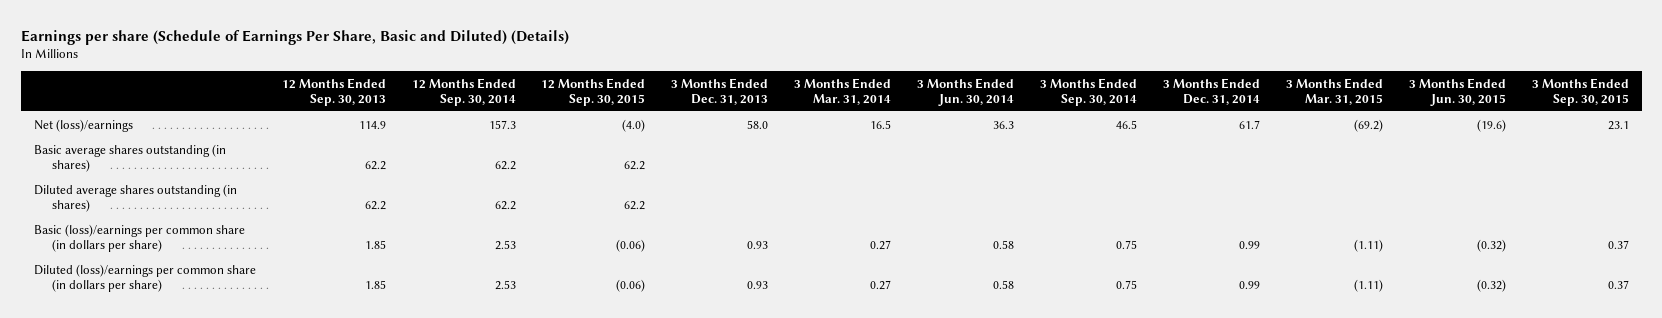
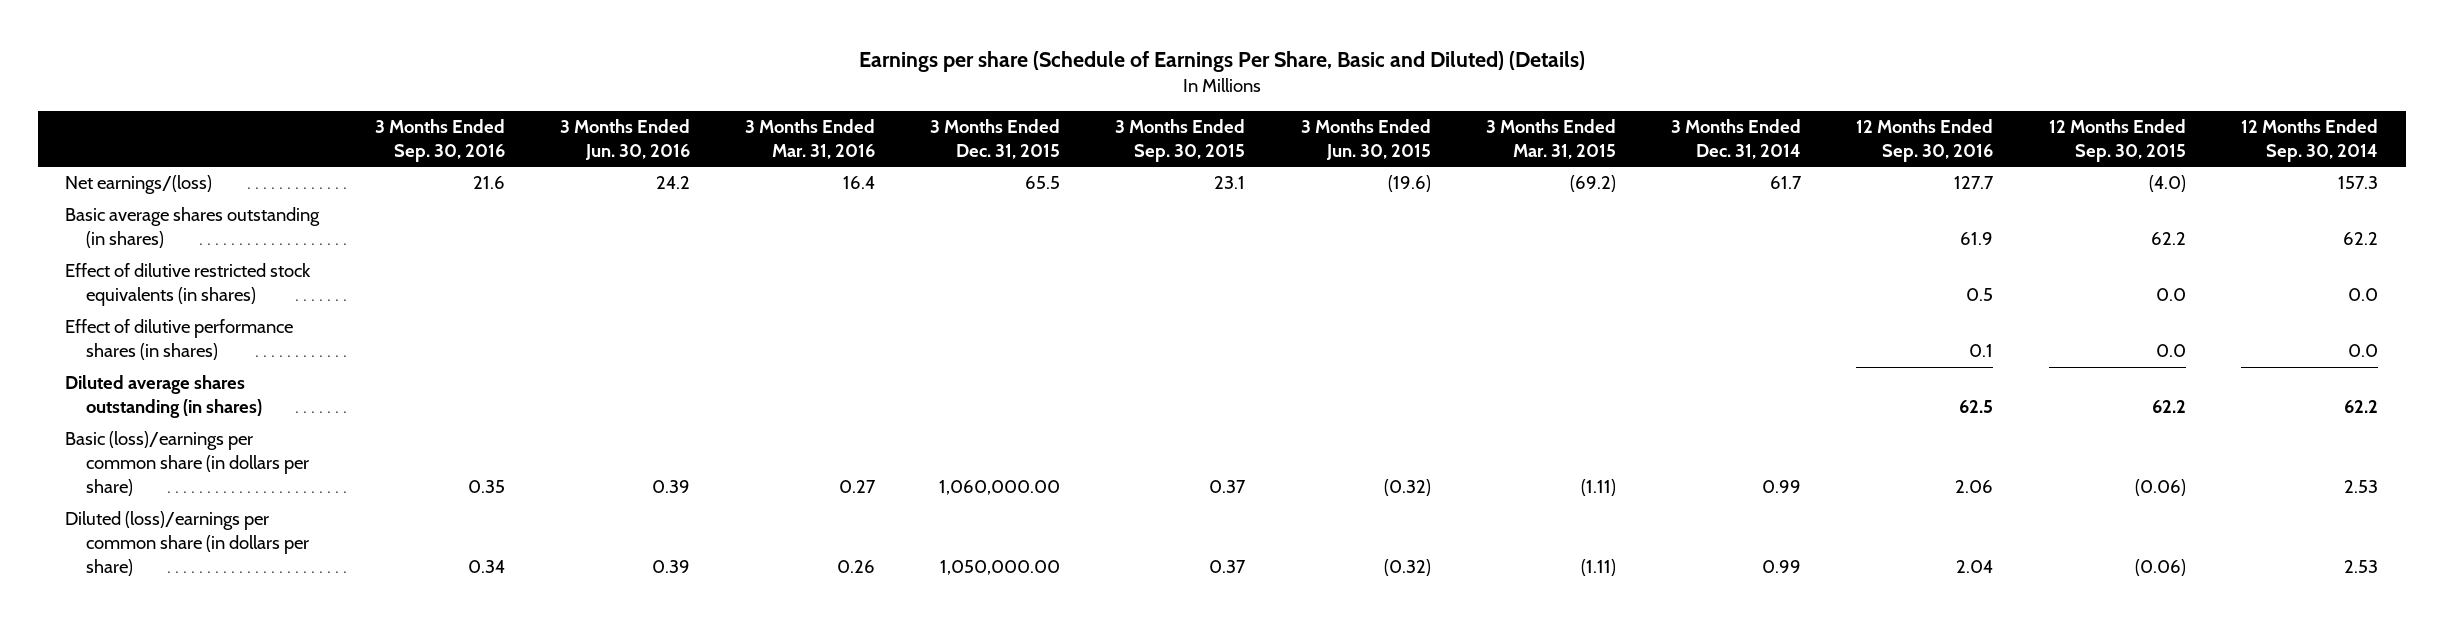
- | 12 Months Ended Sep. 30, 2013 | 12 Months Ended Sep. 30, 2014 | 12 Months Ended Sep. 30, 2015 | 3 Months Ended Dec. 31, 2013 | 3 Months Ended Mar. 31, 2014 | 3 Months Ended Jun. 30, 2014 | 3 Months Ended Sep. 30, 2014 | 3 Months Ended Dec. 31, 2014 | 3 Months Ended Mar. 31, 2015 | 3 Months Ended Jun. 30, 2015 | 3 Months Ended Sep. 30, 2015
+ | 3 Months Ended Sep. 30, 2016 | 3 Months Ended Jun. 30, 2016 | 3 Months Ended Mar. 31, 2016 | 3 Months Ended Dec. 31, 2015 | 3 Months Ended Sep. 30, 2015 | 3 Months Ended Jun. 30, 2015 | 3 Months Ended Mar. 31, 2015 | 3 Months Ended Dec. 31, 2014 | 12 Months Ended Sep. 30, 2016 | 12 Months Ended Sep. 30, 2015 | 12 Months Ended Sep. 30, 2014
- Net (loss)/earnings | 114.9 | 157.3 | (4.0) | 58.0 | 16.5 | 36.3 | 46.5 | 61.7 | (69.2) | (19.6) | 23.1
+ Net earnings/(loss) | 21.6 | 24.2 | 16.4 | 65.5 | 23.1 | (19.6) | (69.2) | 61.7 | 127.7 | (4.0) | 157.3
+ Effect of dilutive restricted stock equivalents (in shares) | | | | | | | | | 0.5 | 0.0 | 0.0
+ Effect of dilutive performance shares (in shares) | | | | | | | | | 0.1 | 0.0 | 0.0

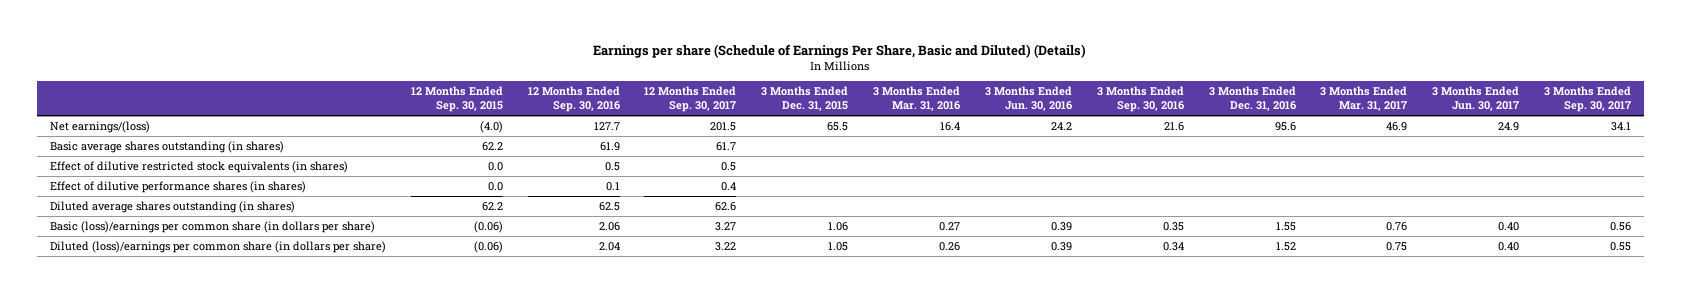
- | 3 Months Ended Sep. 30, 2016 | 3 Months Ended Jun. 30, 2016 | 3 Months Ended Mar. 31, 2016 | 3 Months Ended Dec. 31, 2015 | 3 Months Ended Sep. 30, 2015 | 3 Months Ended Jun. 30, 2015 | 3 Months Ended Mar. 31, 2015 | 3 Months Ended Dec. 31, 2014 | 12 Months Ended Sep. 30, 2016 | 12 Months Ended Sep. 30, 2015 | 12 Months Ended Sep. 30, 2014
+ | 12 Months Ended Sep. 30, 2015 | 12 Months Ended Sep. 30, 2016 | 12 Months Ended Sep. 30, 2017 | 3 Months Ended Dec. 31, 2015 | 3 Months Ended Mar. 31, 2016 | 3 Months Ended Jun. 30, 2016 | 3 Months Ended Sep. 30, 2016 | 3 Months Ended Dec. 31, 2016 | 3 Months Ended Mar. 31, 2017 | 3 Months Ended Jun. 30, 2017 | 3 Months Ended Sep. 30, 2017
- Basic (loss)/earnings per common share (in dollars per share) | 0.35 | 0.39 | 0.27 | 1,060,000.00 | 0.37 | (0.32) | (1.11) | 0.99 | 2.06 | (0.06) | 2.53
- Diluted (loss)/earnings per common share (in dollars per share) | 0.34 | 0.39 | 0.26 | 1,050,000.00 | 0.37 | (0.32) | (1.11) | 0.99 | 2.04 | (0.06) | 2.53
+ Basic (loss)/earnings per common share (in dollars per share) | (0.06) | 2.06 | 3.27 | 1.06 | 0.27 | 0.39 | 0.35 | 1.55 | 0.76 | 0.40 | 0.56
+ Diluted (loss)/earnings per common share (in dollars per share) | (0.06) | 2.04 | 3.22 | 1.05 | 0.26 | 0.39 | 0.34 | 1.52 | 0.75 | 0.40 | 0.55

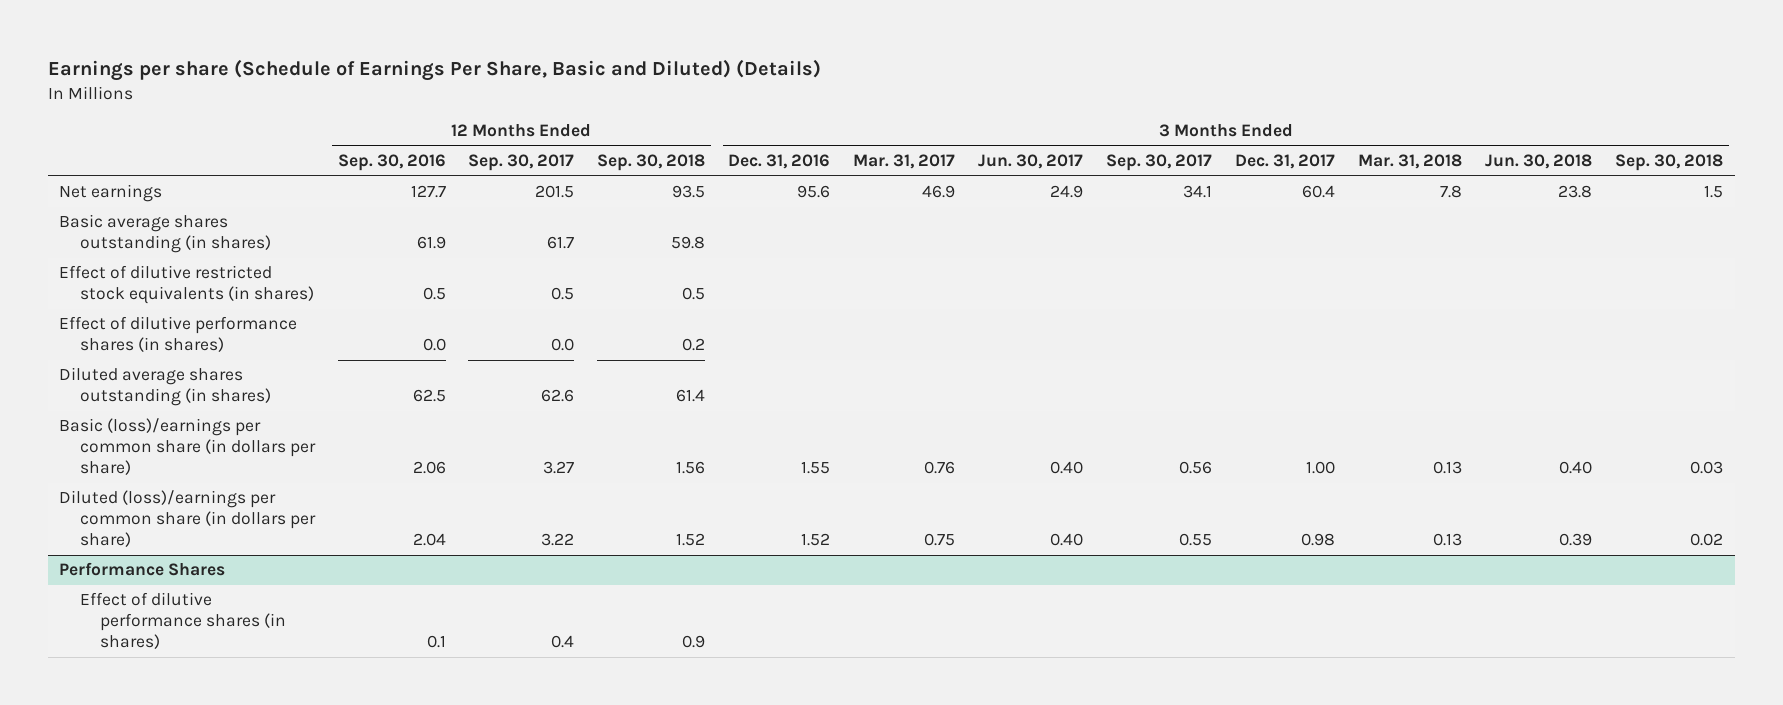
- | 12 Months Ended Sep. 30, 2015 | 12 Months Ended Sep. 30, 2016 | 12 Months Ended Sep. 30, 2017 | 3 Months Ended Dec. 31, 2015 | 3 Months Ended Mar. 31, 2016 | 3 Months Ended Jun. 30, 2016 | 3 Months Ended Sep. 30, 2016 | 3 Months Ended Dec. 31, 2016 | 3 Months Ended Mar. 31, 2017 | 3 Months Ended Jun. 30, 2017 | 3 Months Ended Sep. 30, 2017
+ | 12 Months Ended Sep. 30, 2016 | 12 Months Ended Sep. 30, 2017 | 12 Months Ended Sep. 30, 2018 | 3 Months Ended Dec. 31, 2016 | 3 Months Ended Mar. 31, 2017 | 3 Months Ended Jun. 30, 2017 | 3 Months Ended Sep. 30, 2017 | 3 Months Ended Dec. 31, 2017 | 3 Months Ended Mar. 31, 2018 | 3 Months Ended Jun. 30, 2018 | 3 Months Ended Sep. 30, 2018
- Net earnings/(loss) | (4.0) | 127.7 | 201.5 | 65.5 | 16.4 | 24.2 | 21.6 | 95.6 | 46.9 | 24.9 | 34.1
+ Net earnings | 127.7 | 201.5 | 93.5 | 95.6 | 46.9 | 24.9 | 34.1 | 60.4 | 7.8 | 23.8 | 1.5
- Effect of dilutive performance shares (in shares) | 0.0 | 0.1 | 0.4 | | | | | | | |
+ Effect of dilutive performance shares (in shares) | 0.0 | 0.0 | 0.2 | | | | | | | |
+ Performance Shares
+ Effect of dilutive performance shares (in shares) | 0.1 | 0.4 | 0.9 | | | | | | | |

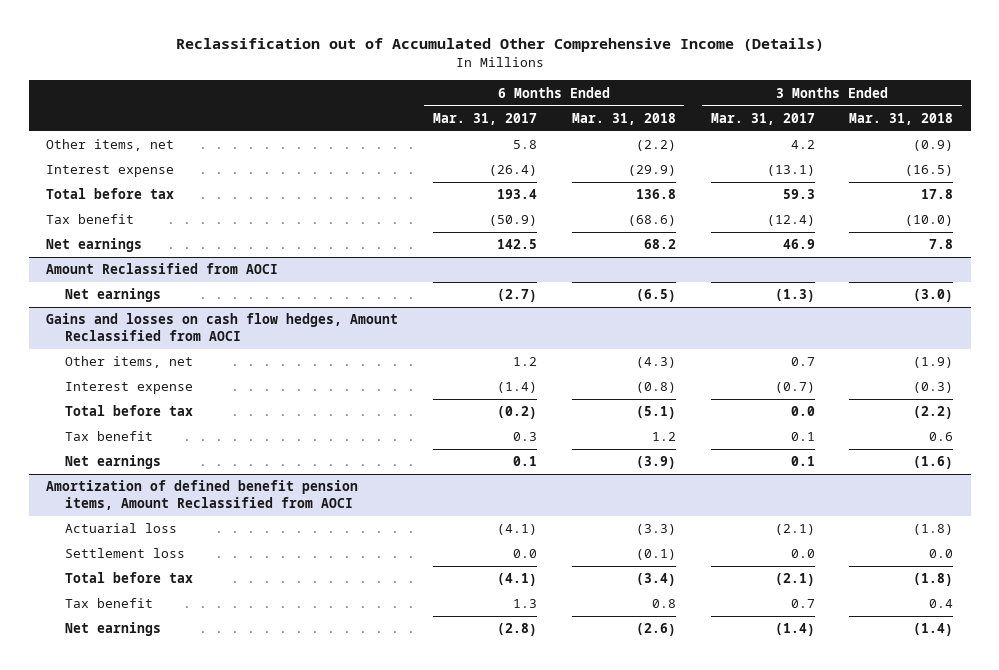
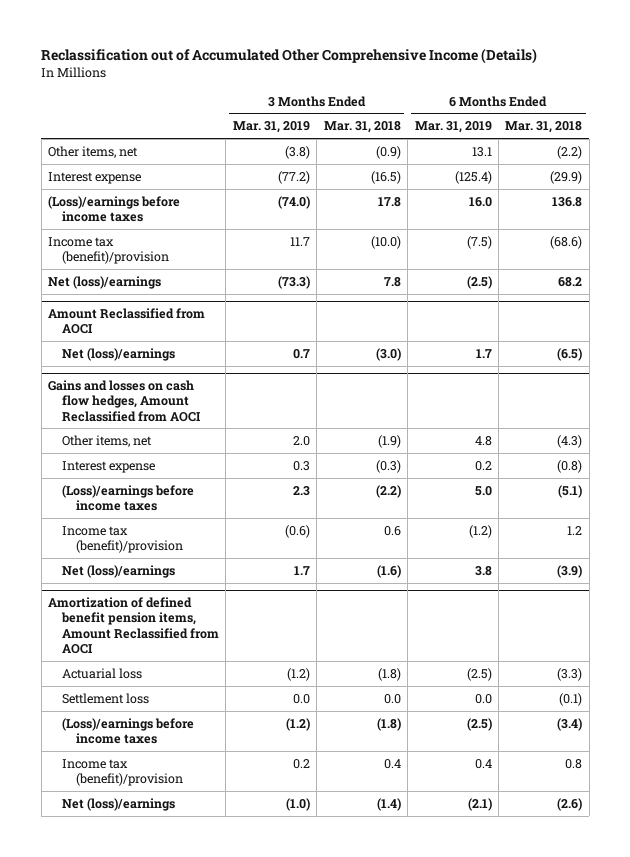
- | 6 Months Ended Mar. 31, 2017 | 6 Months Ended Mar. 31, 2018 | 3 Months Ended Mar. 31, 2017 | 3 Months Ended Mar. 31, 2018
+ | 3 Months Ended Mar. 31, 2019 | 3 Months Ended Mar. 31, 2018 | 6 Months Ended Mar. 31, 2019 | 6 Months Ended Mar. 31, 2018
- Total before tax | 193.4 | 136.8 | 59.3 | 17.8
- Tax benefit | (50.9) | (68.6) | (12.4) | (10.0)
- Net earnings | 142.5 | 68.2 | 46.9 | 7.8
+ (Loss)/earnings before income taxes | (74.0) | 17.8 | 16.0 | 136.8
+ Income tax (benefit)/provision | 11.7 | (10.0) | (7.5) | (68.6)
+ Net (loss)/earnings | (73.3) | 7.8 | (2.5) | 68.2
@ Amount Reclassified from AOCI
- Net earnings | (2.7) | (6.5) | (1.3) | (3.0)
+ Net (loss)/earnings | 0.7 | (3.0) | 1.7 | (6.5)
@ Gains and losses on cash flow hedges, Amount Reclassified from AOCI
- Total before tax | (0.2) | (5.1) | 0.0 | (2.2)
- Tax benefit | 0.3 | 1.2 | 0.1 | 0.6
- Net earnings | 0.1 | (3.9) | 0.1 | (1.6)
+ (Loss)/earnings before income taxes | 2.3 | (2.2) | 5.0 | (5.1)
+ Income tax (benefit)/provision | (0.6) | 0.6 | (1.2) | 1.2
+ Net (loss)/earnings | 1.7 | (1.6) | 3.8 | (3.9)
@ Amortization of defined benefit pension items, Amount Reclassified from AOCI
- Total before tax | (4.1) | (3.4) | (2.1) | (1.8)
- Tax benefit | 1.3 | 0.8 | 0.7 | 0.4
- Net earnings | (2.8) | (2.6) | (1.4) | (1.4)
+ (Loss)/earnings before income taxes | (1.2) | (1.8) | (2.5) | (3.4)
+ Income tax (benefit)/provision | 0.2 | 0.4 | 0.4 | 0.8
+ Net (loss)/earnings | (1.0) | (1.4) | (2.1) | (2.6)

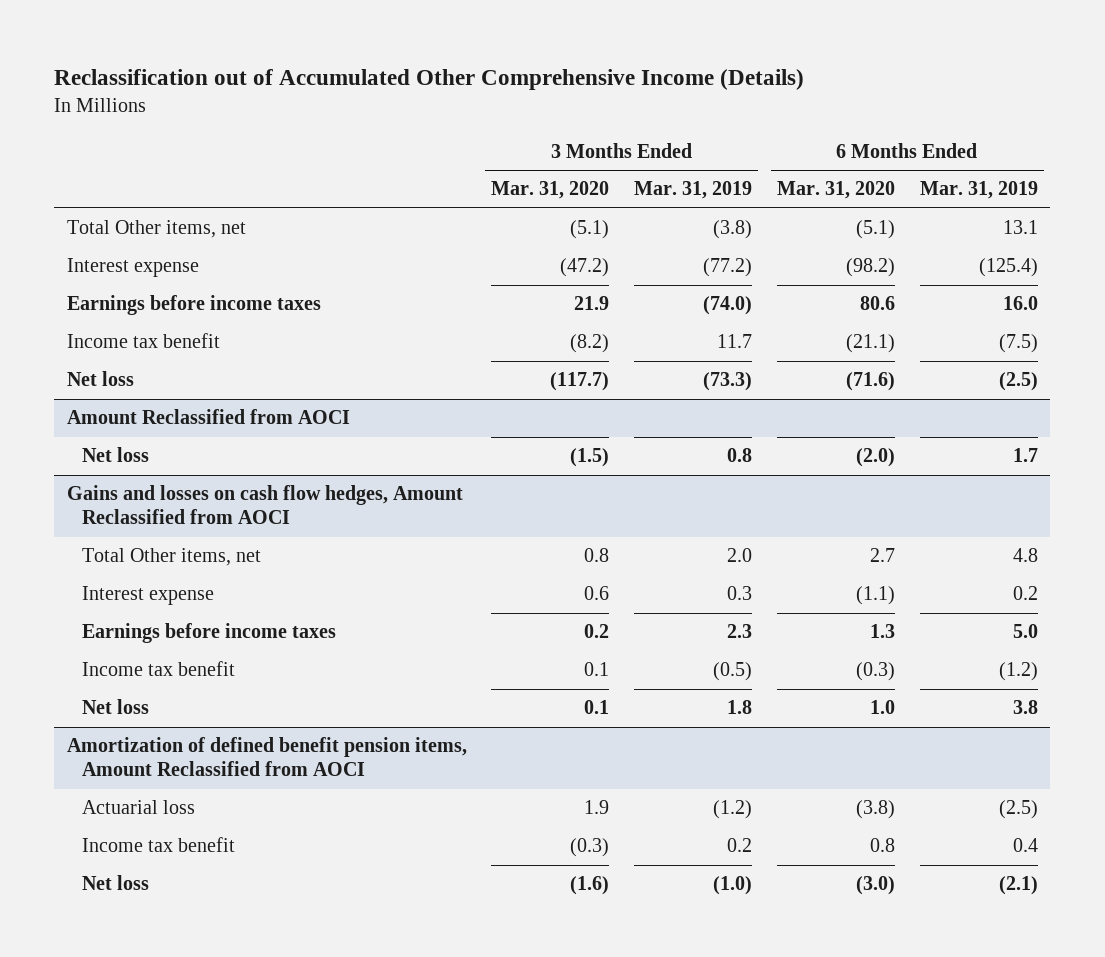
- | 3 Months Ended Mar. 31, 2019 | 3 Months Ended Mar. 31, 2018 | 6 Months Ended Mar. 31, 2019 | 6 Months Ended Mar. 31, 2018
+ | 3 Months Ended Mar. 31, 2020 | 3 Months Ended Mar. 31, 2019 | 6 Months Ended Mar. 31, 2020 | 6 Months Ended Mar. 31, 2019
- Other items, net | (3.8) | (0.9) | 13.1 | (2.2)
+ Total Other items, net | (5.1) | (3.8) | (5.1) | 13.1
- (Loss)/earnings before income taxes | (74.0) | 17.8 | 16.0 | 136.8
- Income tax (benefit)/provision | 11.7 | (10.0) | (7.5) | (68.6)
- Net (loss)/earnings | (73.3) | 7.8 | (2.5) | 68.2
+ Earnings before income taxes | 21.9 | (74.0) | 80.6 | 16.0
+ Income tax benefit | (8.2) | 11.7 | (21.1) | (7.5)
+ Net loss | (117.7) | (73.3) | (71.6) | (2.5)
@ Amount Reclassified from AOCI
- Net (loss)/earnings | 0.7 | (3.0) | 1.7 | (6.5)
+ Net loss | (1.5) | 0.8 | (2.0) | 1.7
@ Gains and losses on cash flow hedges, Amount Reclassified from AOCI
- Other items, net | 2.0 | (1.9) | 4.8 | (4.3)
+ Total Other items, net | 0.8 | 2.0 | 2.7 | 4.8
- (Loss)/earnings before income taxes | 2.3 | (2.2) | 5.0 | (5.1)
- Income tax (benefit)/provision | (0.6) | 0.6 | (1.2) | 1.2
- Net (loss)/earnings | 1.7 | (1.6) | 3.8 | (3.9)
+ Earnings before income taxes | 0.2 | 2.3 | 1.3 | 5.0
+ Income tax benefit | 0.1 | (0.5) | (0.3) | (1.2)
+ Net loss | 0.1 | 1.8 | 1.0 | 3.8
@ Amortization of defined benefit pension items, Amount Reclassified from AOCI
- Settlement loss | 0.0 | 0.0 | 0.0 | (0.1)
- (Loss)/earnings before income taxes | (1.2) | (1.8) | (2.5) | (3.4)
- Income tax (benefit)/provision | 0.2 | 0.4 | 0.4 | 0.8
- Net (loss)/earnings | (1.0) | (1.4) | (2.1) | (2.6)
+ Income tax benefit | (0.3) | 0.2 | 0.8 | 0.4
+ Net loss | (1.6) | (1.0) | (3.0) | (2.1)

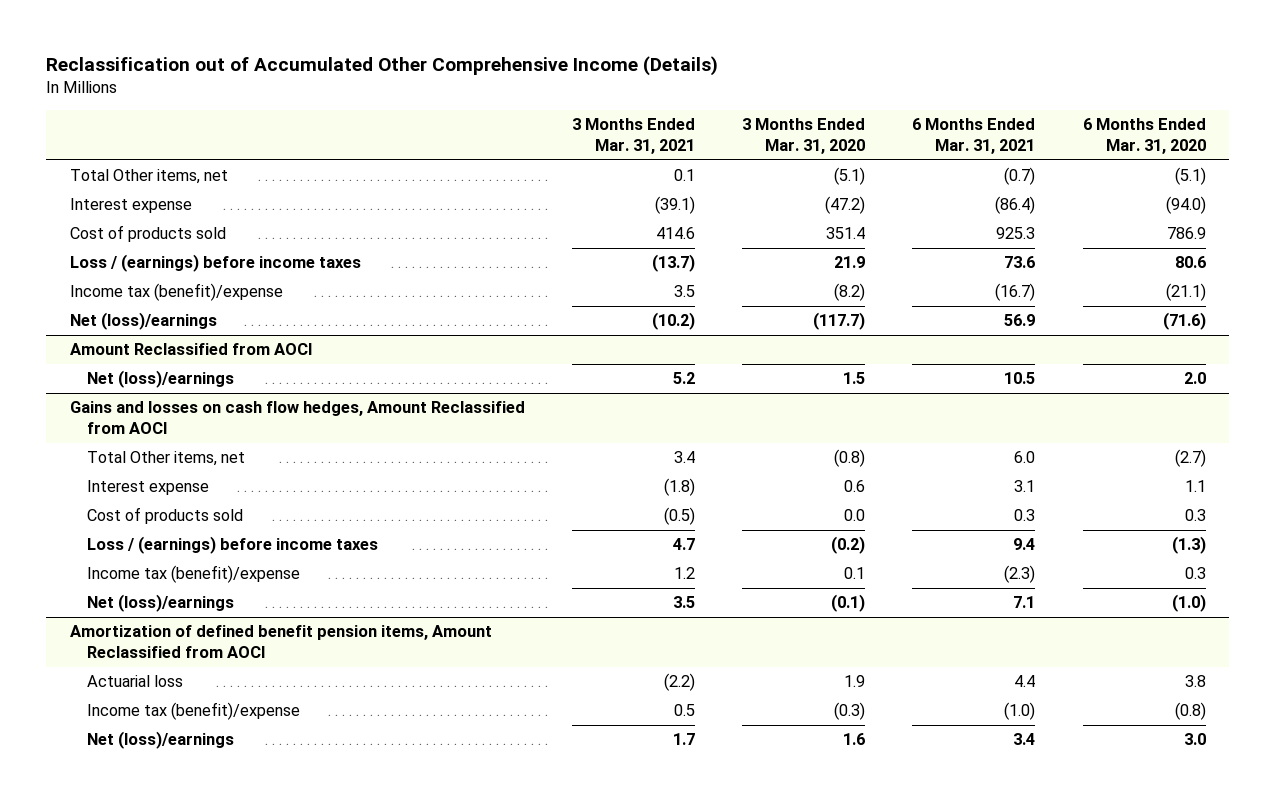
- | 3 Months Ended Mar. 31, 2020 | 3 Months Ended Mar. 31, 2019 | 6 Months Ended Mar. 31, 2020 | 6 Months Ended Mar. 31, 2019
+ | 3 Months Ended Mar. 31, 2021 | 3 Months Ended Mar. 31, 2020 | 6 Months Ended Mar. 31, 2021 | 6 Months Ended Mar. 31, 2020
- Interest expense | (47.2) | (77.2) | (98.2) | (125.4)
- Earnings before income taxes | 21.9 | (74.0) | 80.6 | 16.0
- Income tax benefit | (8.2) | 11.7 | (21.1) | (7.5)
- Net loss | (117.7) | (73.3) | (71.6) | (2.5)
+ Interest expense | (39.1) | (47.2) | (86.4) | (94.0)
+ Cost of products sold | 414.6 | 351.4 | 925.3 | 786.9
+ Loss / (earnings) before income taxes | (13.7) | 21.9 | 73.6 | 80.6
+ Income tax (benefit)/expense | 3.5 | (8.2) | (16.7) | (21.1)
+ Net (loss)/earnings | (10.2) | (117.7) | 56.9 | (71.6)
@ Amount Reclassified from AOCI
- Net loss | (1.5) | 0.8 | (2.0) | 1.7
+ Net (loss)/earnings | 5.2 | 1.5 | 10.5 | 2.0
@ Gains and losses on cash flow hedges, Amount Reclassified from AOCI
- Total Other items, net | 0.8 | 2.0 | 2.7 | 4.8
- Interest expense | 0.6 | 0.3 | (1.1) | 0.2
- Earnings before income taxes | 0.2 | 2.3 | 1.3 | 5.0
- Income tax benefit | 0.1 | (0.5) | (0.3) | (1.2)
- Net loss | 0.1 | 1.8 | 1.0 | 3.8
+ Total Other items, net | 3.4 | (0.8) | 6.0 | (2.7)
+ Interest expense | (1.8) | 0.6 | 3.1 | 1.1
+ Cost of products sold | (0.5) | 0.0 | 0.3 | 0.3
+ Loss / (earnings) before income taxes | 4.7 | (0.2) | 9.4 | (1.3)
+ Income tax (benefit)/expense | 1.2 | 0.1 | (2.3) | 0.3
+ Net (loss)/earnings | 3.5 | (0.1) | 7.1 | (1.0)
@ Amortization of defined benefit pension items, Amount Reclassified from AOCI
- Actuarial loss | 1.9 | (1.2) | (3.8) | (2.5)
- Income tax benefit | (0.3) | 0.2 | 0.8 | 0.4
- Net loss | (1.6) | (1.0) | (3.0) | (2.1)
+ Actuarial loss | (2.2) | 1.9 | 4.4 | 3.8
+ Income tax (benefit)/expense | 0.5 | (0.3) | (1.0) | (0.8)
+ Net (loss)/earnings | 1.7 | 1.6 | 3.4 | 3.0

